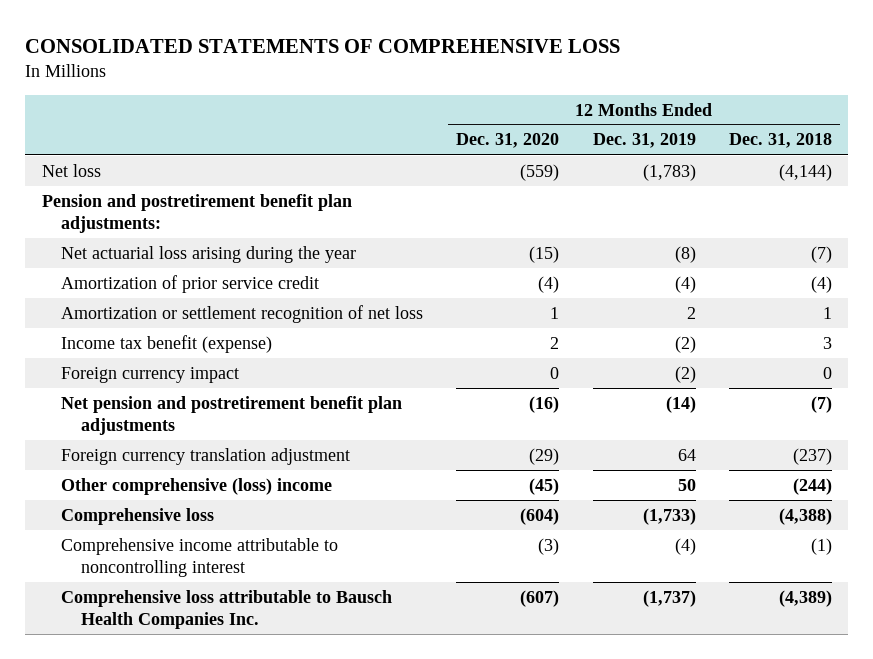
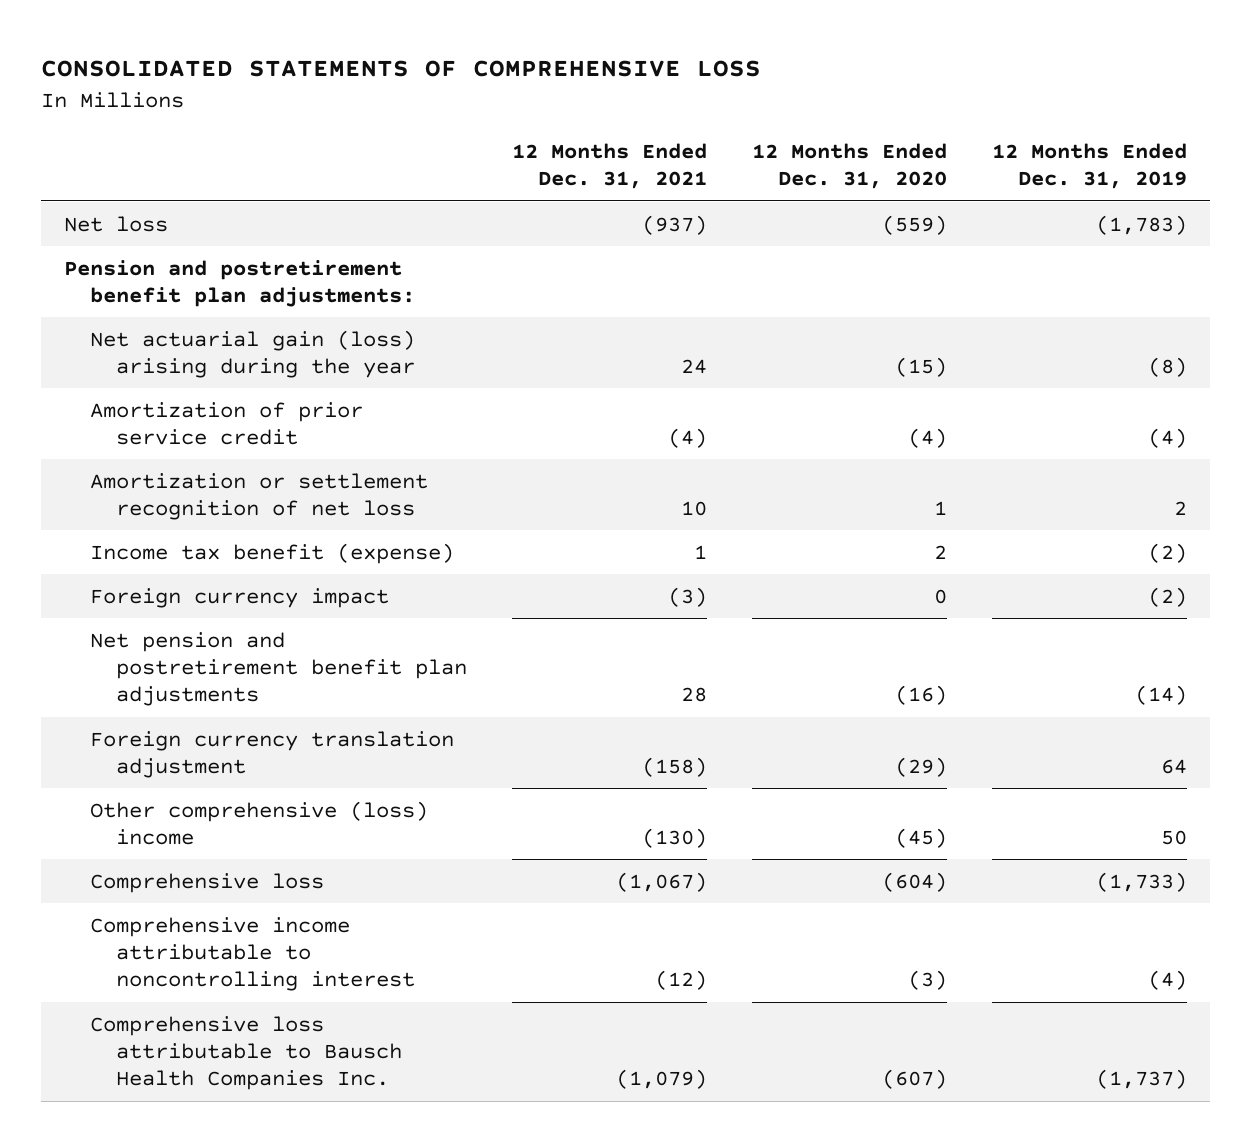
- | 12 Months Ended Dec. 31, 2020 | 12 Months Ended Dec. 31, 2019 | 12 Months Ended Dec. 31, 2018
+ | 12 Months Ended Dec. 31, 2021 | 12 Months Ended Dec. 31, 2020 | 12 Months Ended Dec. 31, 2019
- Net actuarial loss arising during the year | (15) | (8) | (7)
+ Net actuarial gain (loss) arising during the year | 24 | (15) | (8)

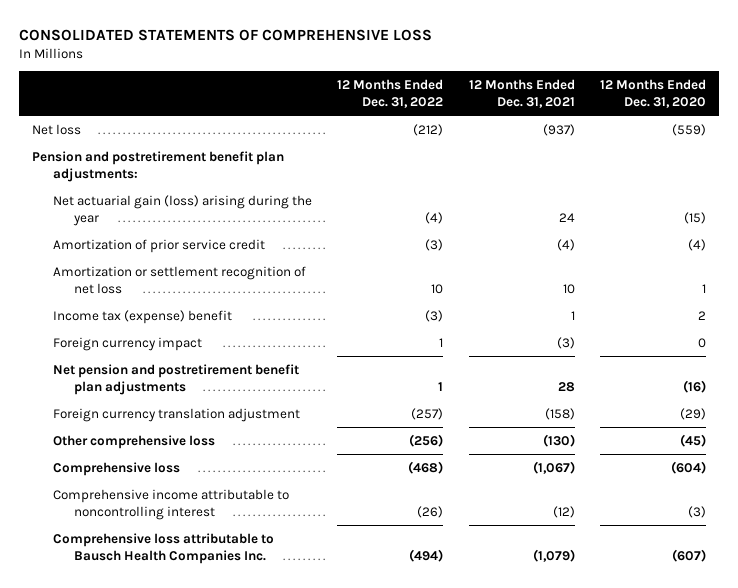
- | 12 Months Ended Dec. 31, 2021 | 12 Months Ended Dec. 31, 2020 | 12 Months Ended Dec. 31, 2019
+ | 12 Months Ended Dec. 31, 2022 | 12 Months Ended Dec. 31, 2021 | 12 Months Ended Dec. 31, 2020
- Income tax benefit (expense) | 1 | 2 | (2)
+ Income tax (expense) benefit | (3) | 1 | 2
- Other comprehensive (loss) income | (130) | (45) | 50
+ Other comprehensive loss | (256) | (130) | (45)

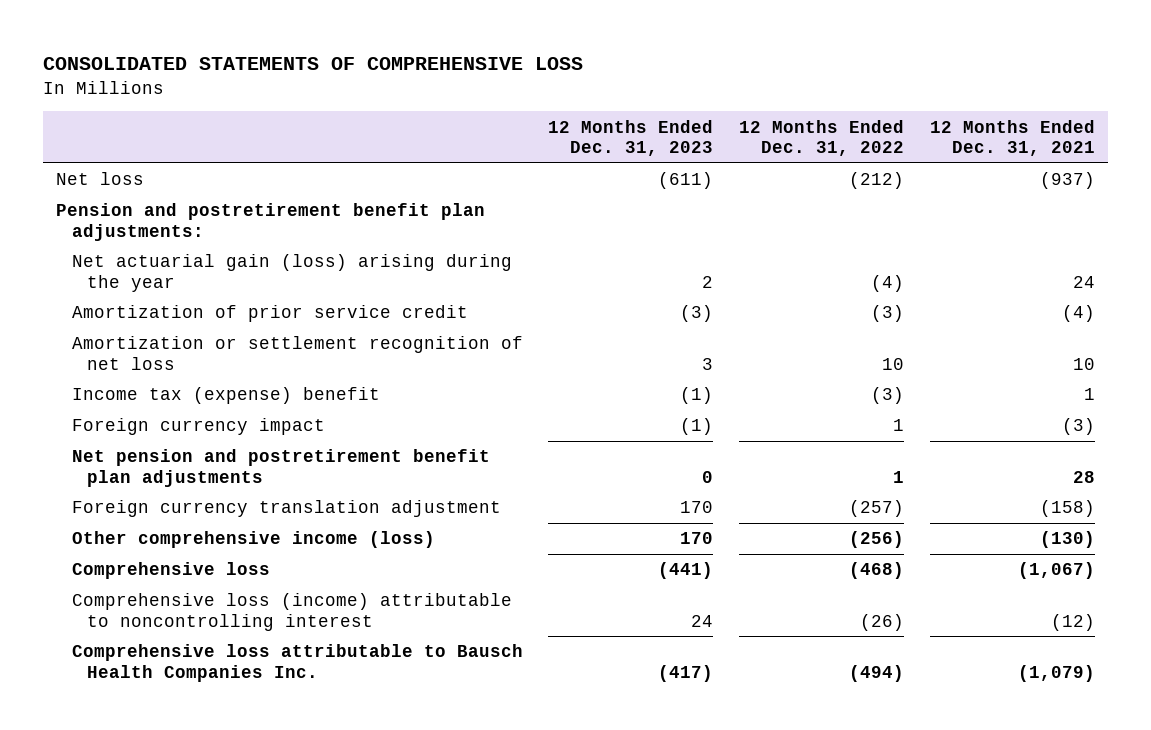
- | 12 Months Ended Dec. 31, 2022 | 12 Months Ended Dec. 31, 2021 | 12 Months Ended Dec. 31, 2020
+ | 12 Months Ended Dec. 31, 2023 | 12 Months Ended Dec. 31, 2022 | 12 Months Ended Dec. 31, 2021
- Other comprehensive loss | (256) | (130) | (45)
+ Other comprehensive income (loss) | 170 | (256) | (130)
- Comprehensive income attributable to noncontrolling interest | (26) | (12) | (3)
+ Comprehensive loss (income) attributable to noncontrolling interest | 24 | (26) | (12)

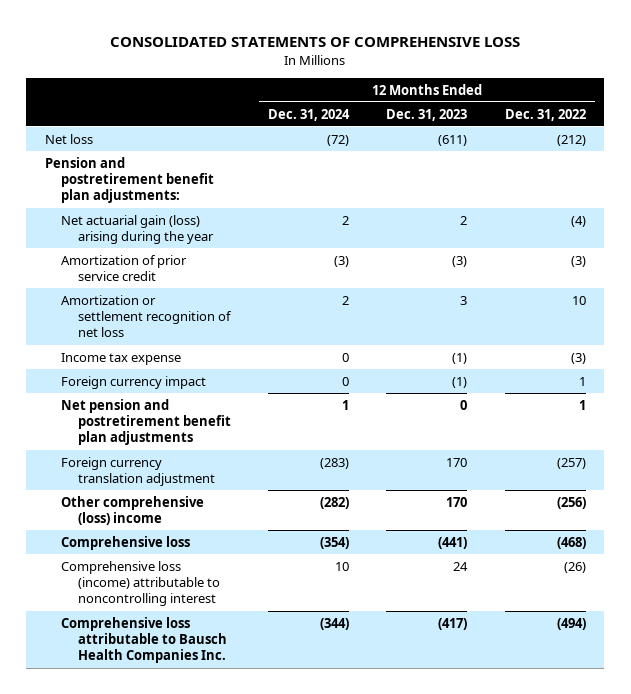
- | 12 Months Ended Dec. 31, 2023 | 12 Months Ended Dec. 31, 2022 | 12 Months Ended Dec. 31, 2021
+ | 12 Months Ended Dec. 31, 2024 | 12 Months Ended Dec. 31, 2023 | 12 Months Ended Dec. 31, 2022
- Income tax (expense) benefit | (1) | (3) | 1
+ Income tax expense | 0 | (1) | (3)
- Other comprehensive income (loss) | 170 | (256) | (130)
+ Other comprehensive (loss) income | (282) | 170 | (256)

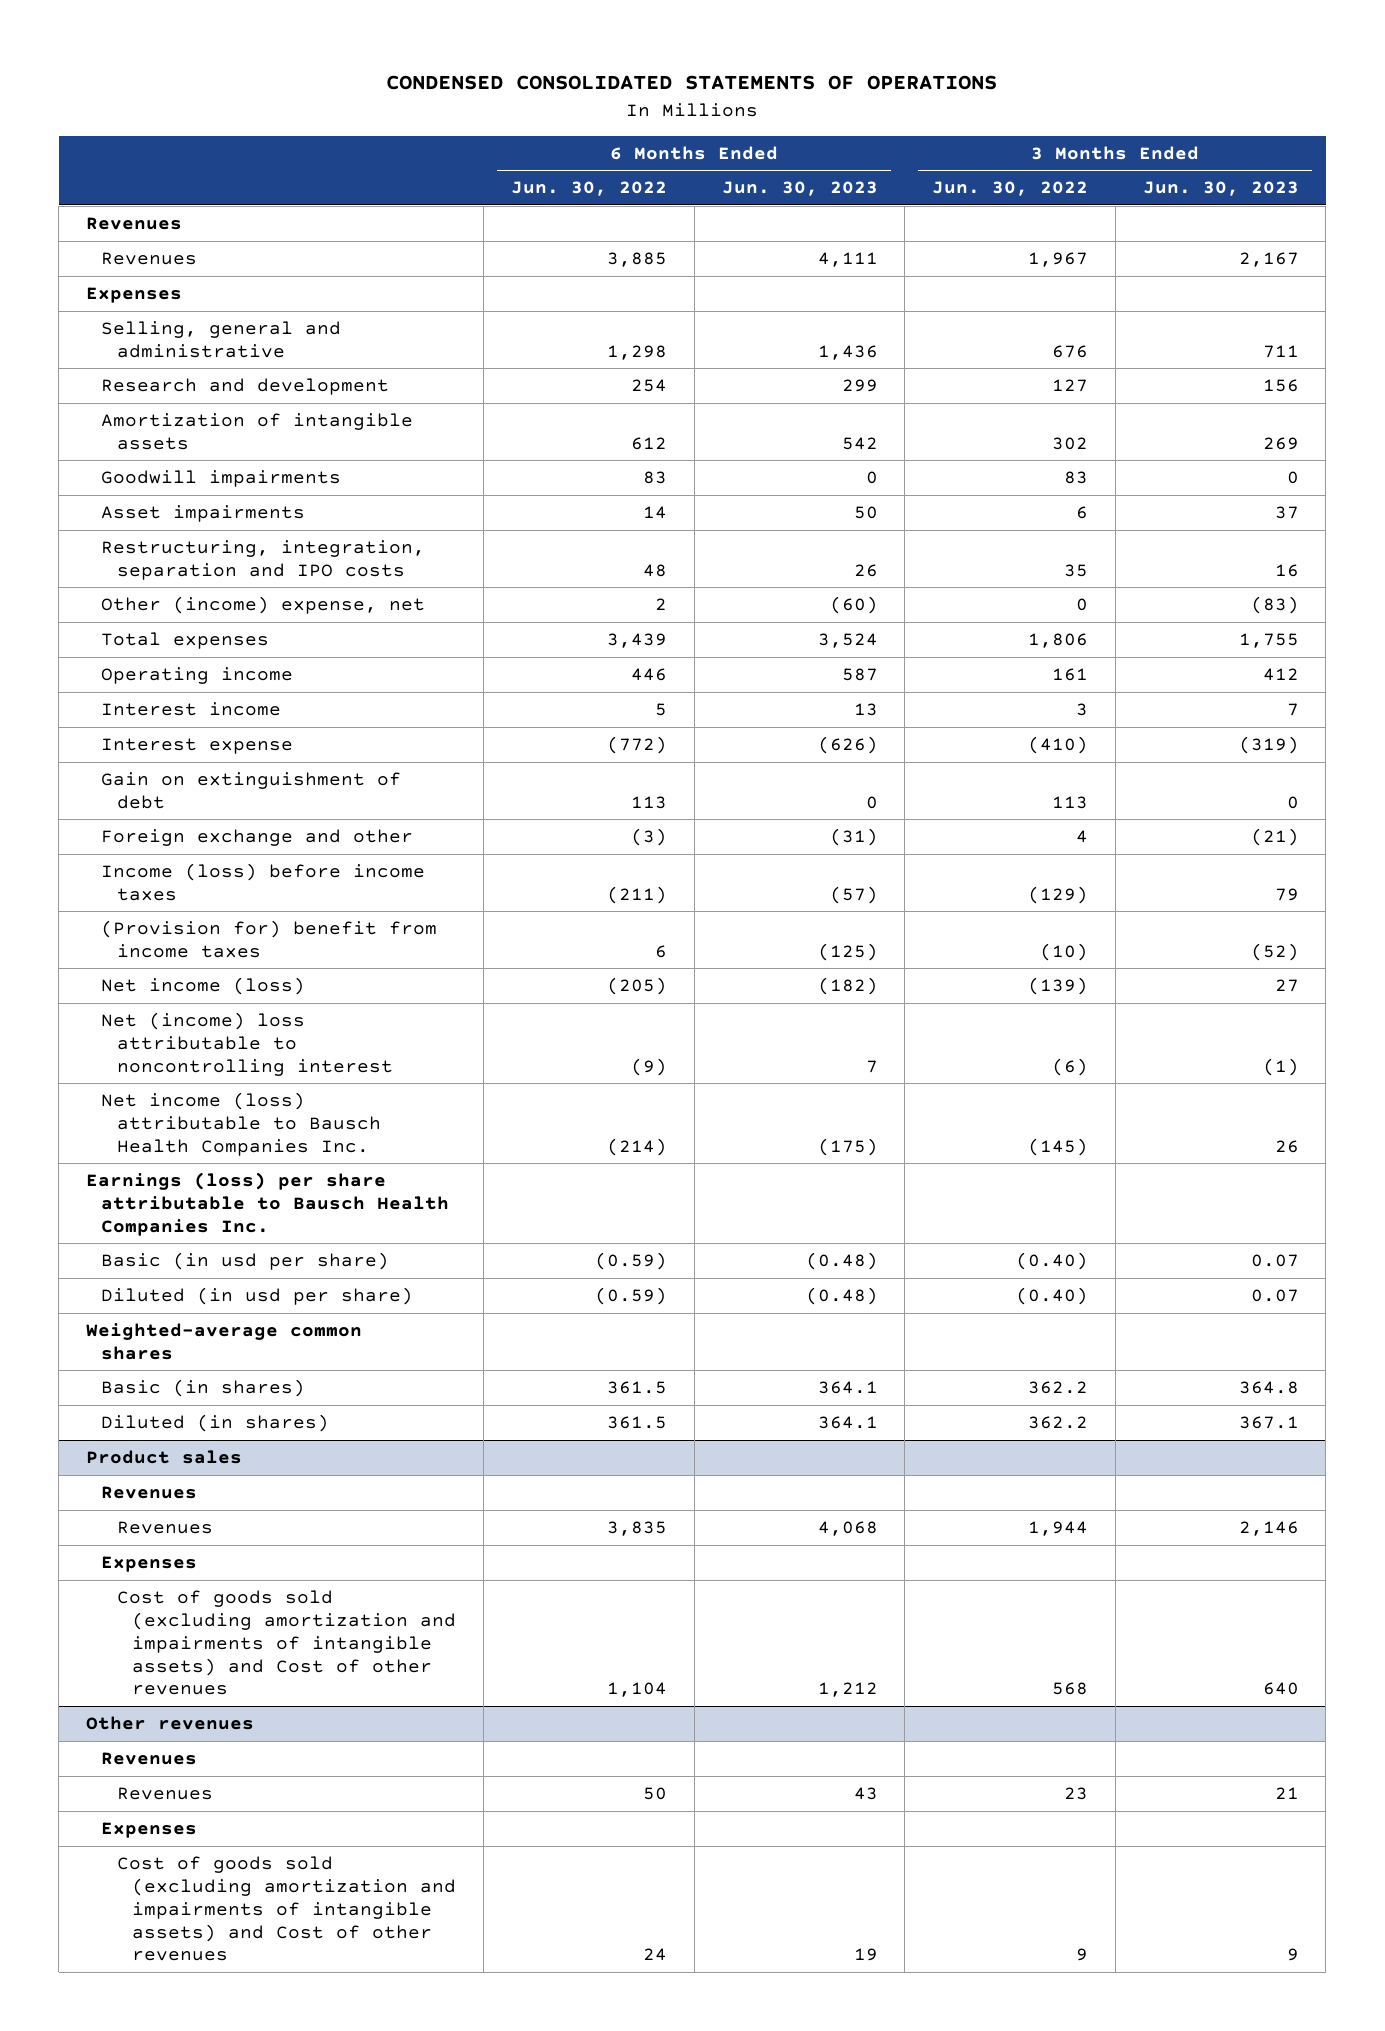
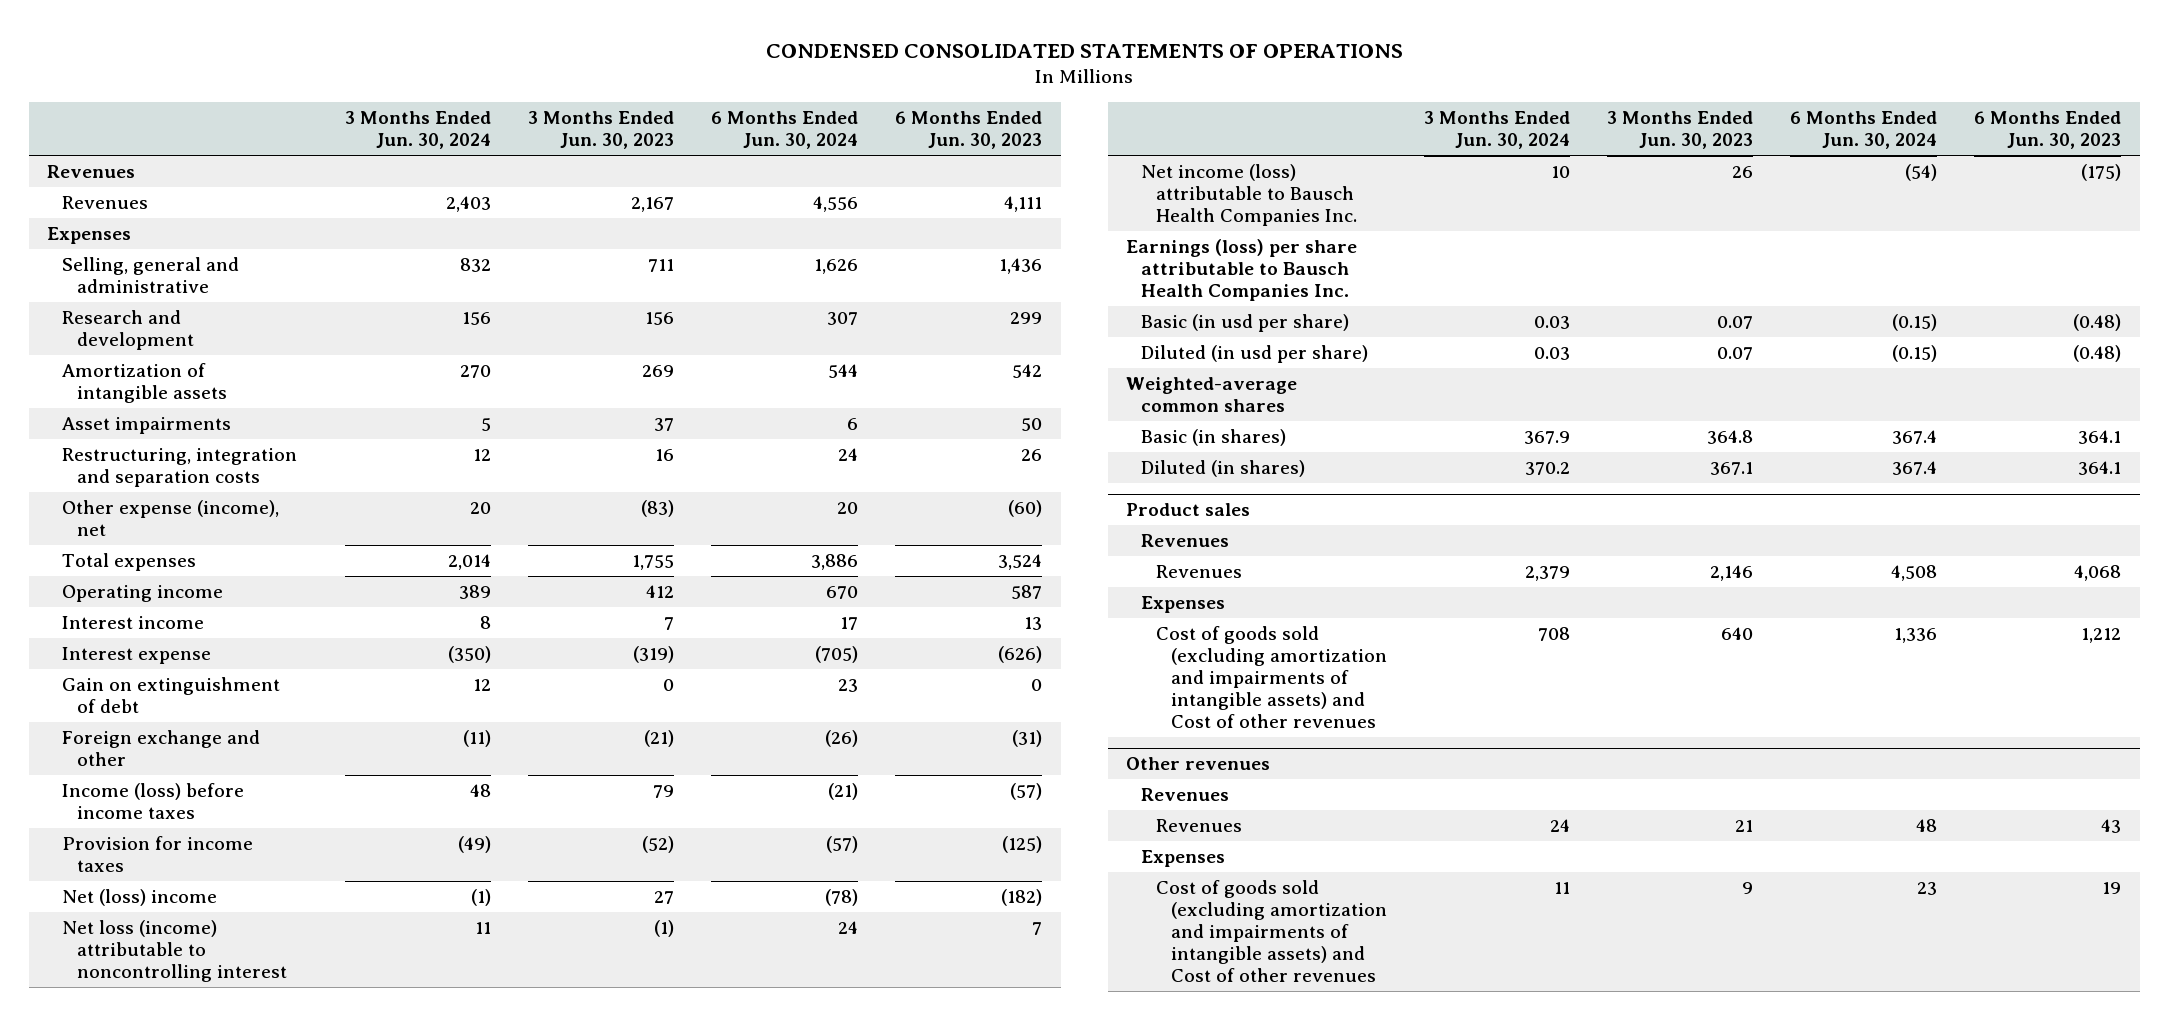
- | 6 Months Ended Jun. 30, 2022 | 6 Months Ended Jun. 30, 2023 | 3 Months Ended Jun. 30, 2022 | 3 Months Ended Jun. 30, 2023
+ | 3 Months Ended Jun. 30, 2024 | 3 Months Ended Jun. 30, 2023 | 6 Months Ended Jun. 30, 2024 | 6 Months Ended Jun. 30, 2023
- Goodwill impairments | 83 | 0 | 83 | 0
- Restructuring, integration, separation and IPO costs | 48 | 26 | 35 | 16
- Other (income) expense, net | 2 | (60) | 0 | (83)
+ Restructuring, integration and separation costs | 12 | 16 | 24 | 26
+ Other expense (income), net | 20 | (83) | 20 | (60)
- (Provision for) benefit from income taxes | 6 | (125) | (10) | (52)
- Net income (loss) | (205) | (182) | (139) | 27
- Net (income) loss attributable to noncontrolling interest | (9) | 7 | (6) | (1)
+ Provision for income taxes | (49) | (52) | (57) | (125)
+ Net (loss) income | (1) | 27 | (78) | (182)
+ Net loss (income) attributable to noncontrolling interest | 11 | (1) | 24 | 7

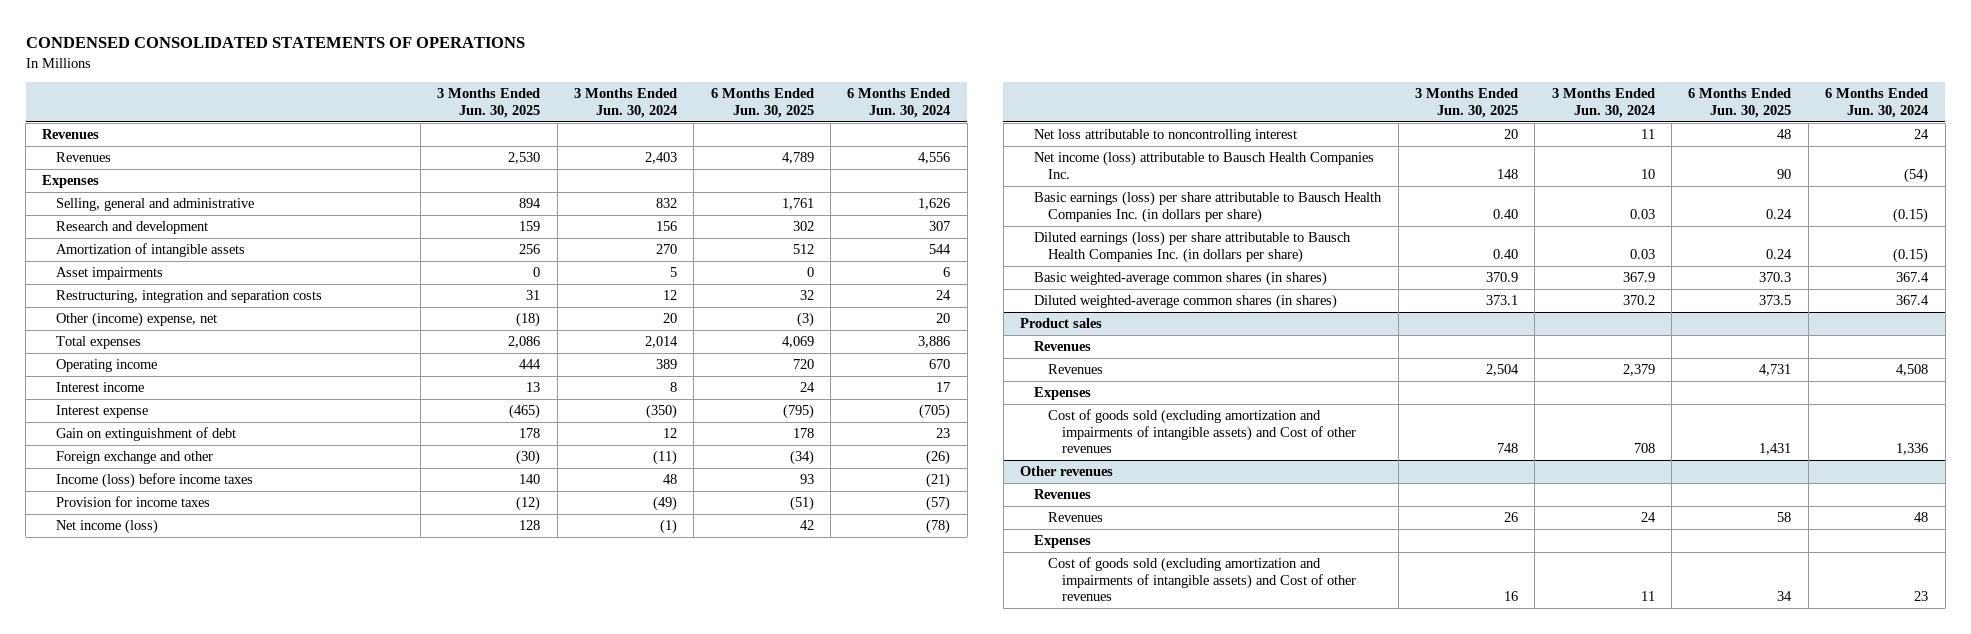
- | 3 Months Ended Jun. 30, 2024 | 3 Months Ended Jun. 30, 2023 | 6 Months Ended Jun. 30, 2024 | 6 Months Ended Jun. 30, 2023
+ | 3 Months Ended Jun. 30, 2025 | 3 Months Ended Jun. 30, 2024 | 6 Months Ended Jun. 30, 2025 | 6 Months Ended Jun. 30, 2024
- Other expense (income), net | 20 | (83) | 20 | (60)
+ Other (income) expense, net | (18) | 20 | (3) | 20
- Net (loss) income | (1) | 27 | (78) | (182)
- Net loss (income) attributable to noncontrolling interest | 11 | (1) | 24 | 7
+ Net income (loss) | 128 | (1) | 42 | (78)
+ Net loss attributable to noncontrolling interest | 20 | 11 | 48 | 24
- Earnings (loss) per share attributable to Bausch Health Companies Inc.
- Basic (in usd per share) | 0.03 | 0.07 | (0.15) | (0.48)
- Diluted (in usd per share) | 0.03 | 0.07 | (0.15) | (0.48)
- Weighted-average common shares
- Basic (in shares) | 367.9 | 364.8 | 367.4 | 364.1
- Diluted (in shares) | 370.2 | 367.1 | 367.4 | 364.1
+ Basic earnings (loss) per share attributable to Bausch Health Companies Inc. (in dollars per share) | 0.40 | 0.03 | 0.24 | (0.15)
+ Diluted earnings (loss) per share attributable to Bausch Health Companies Inc. (in dollars per share) | 0.40 | 0.03 | 0.24 | (0.15)
+ Basic weighted-average common shares (in shares) | 370.9 | 367.9 | 370.3 | 367.4
+ Diluted weighted-average common shares (in shares) | 373.1 | 370.2 | 373.5 | 367.4

